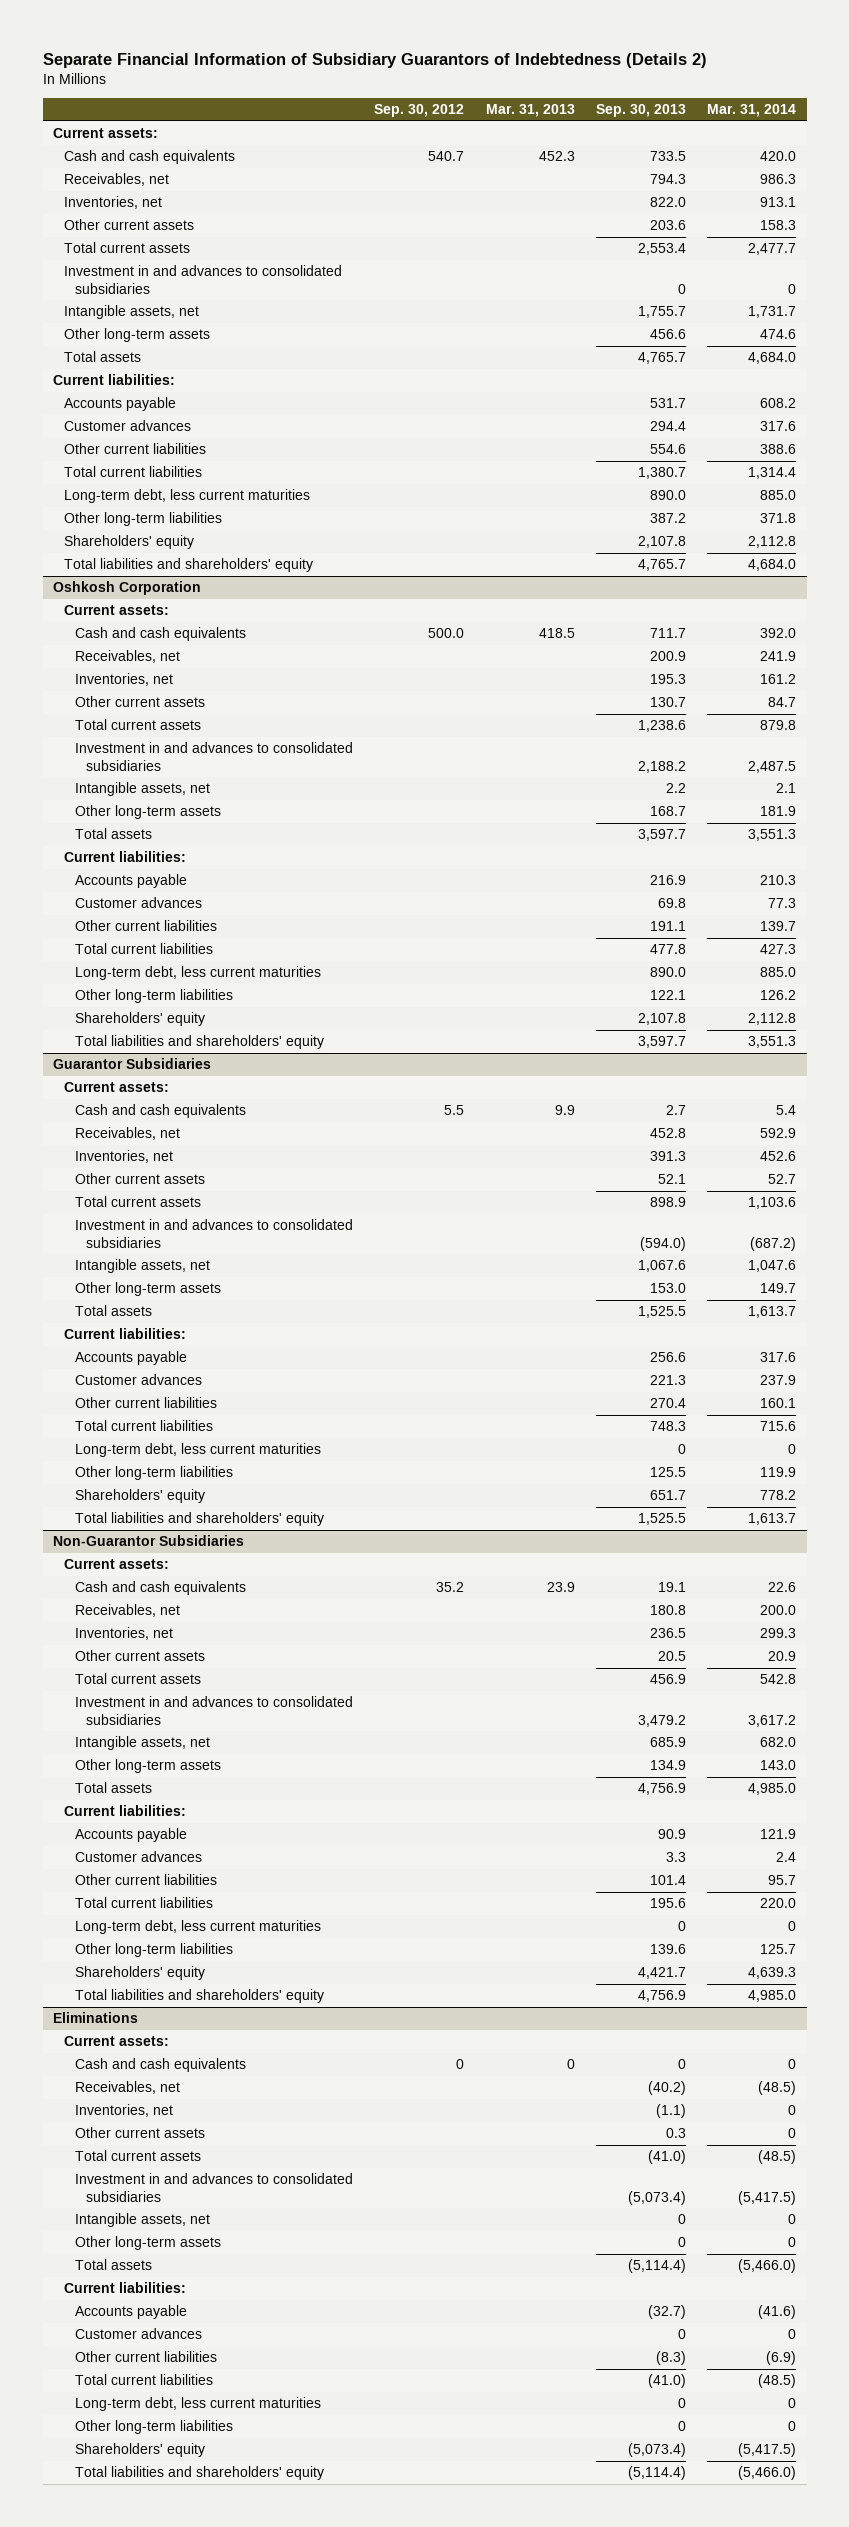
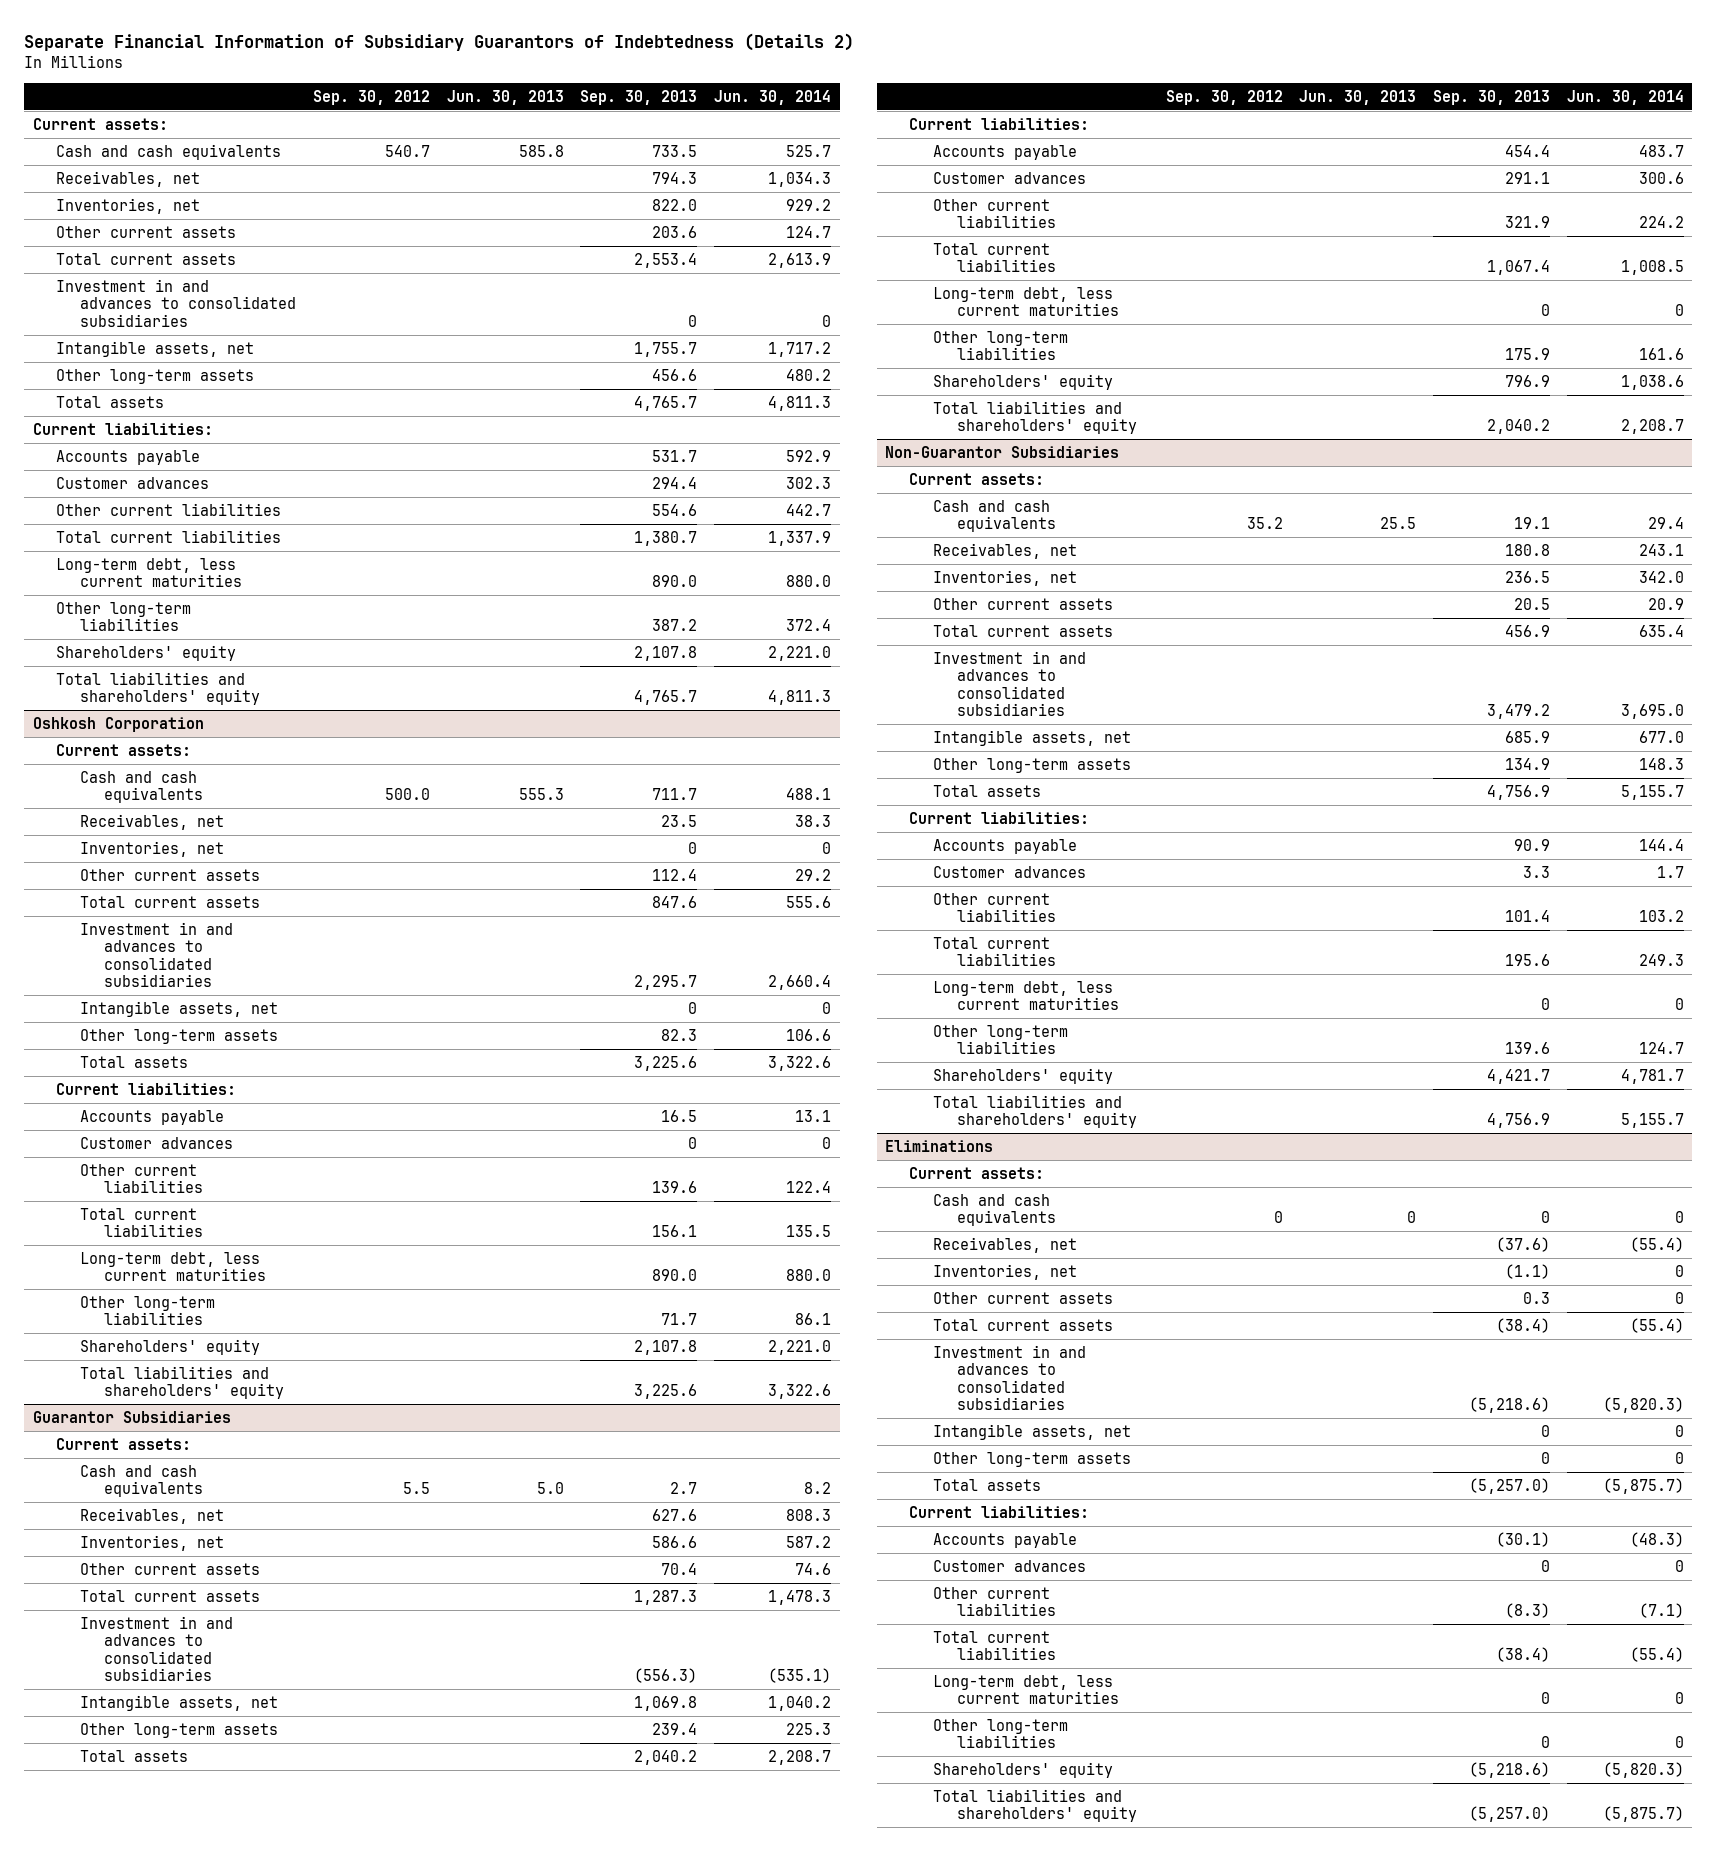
- | Sep. 30, 2012 | Mar. 31, 2013 | Sep. 30, 2013 | Mar. 31, 2014
+ | Sep. 30, 2012 | Jun. 30, 2013 | Sep. 30, 2013 | Jun. 30, 2014
@ Oshkosh Corporation
- Receivables, net | | | 200.9 | 241.9
- Inventories, net | | | 195.3 | 161.2
- Other current assets | | | 130.7 | 84.7
- Total current assets | | | 1,238.6 | 879.8
- Investment in and advances to consolidated subsidiaries | | | 2,188.2 | 2,487.5
- Intangible assets, net | | | 2.2 | 2.1
- Other long-term assets | | | 168.7 | 181.9
- Total assets | | | 3,597.7 | 3,551.3
+ Receivables, net | | | 23.5 | 38.3
+ Inventories, net | | | 0 | 0
+ Other current assets | | | 112.4 | 29.2
+ Total current assets | | | 847.6 | 555.6
+ Investment in and advances to consolidated subsidiaries | | | 2,295.7 | 2,660.4
+ Intangible assets, net | | | 0 | 0
+ Other long-term assets | | | 82.3 | 106.6
+ Total assets | | | 3,225.6 | 3,322.6
- Accounts payable | | | 216.9 | 210.3
- Customer advances | | | 69.8 | 77.3
- Other current liabilities | | | 191.1 | 139.7
- Total current liabilities | | | 477.8 | 427.3
+ Accounts payable | | | 16.5 | 13.1
+ Customer advances | | | 0 | 0
+ Other current liabilities | | | 139.6 | 122.4
+ Total current liabilities | | | 156.1 | 135.5
- Other long-term liabilities | | | 122.1 | 126.2
+ Other long-term liabilities | | | 71.7 | 86.1
- Total liabilities and shareholders' equity | | | 3,597.7 | 3,551.3
+ Total liabilities and shareholders' equity | | | 3,225.6 | 3,322.6
@ Guarantor Subsidiaries
- Receivables, net | | | 452.8 | 592.9
- Inventories, net | | | 391.3 | 452.6
- Other current assets | | | 52.1 | 52.7
- Total current assets | | | 898.9 | 1,103.6
- Investment in and advances to consolidated subsidiaries | | | (594.0) | (687.2)
- Intangible assets, net | | | 1,067.6 | 1,047.6
- Other long-term assets | | | 153.0 | 149.7
- Total assets | | | 1,525.5 | 1,613.7
+ Receivables, net | | | 627.6 | 808.3
+ Inventories, net | | | 586.6 | 587.2
+ Other current assets | | | 70.4 | 74.6
+ Total current assets | | | 1,287.3 | 1,478.3
+ Investment in and advances to consolidated subsidiaries | | | (556.3) | (535.1)
+ Intangible assets, net | | | 1,069.8 | 1,040.2
+ Other long-term assets | | | 239.4 | 225.3
+ Total assets | | | 2,040.2 | 2,208.7
- Accounts payable | | | 256.6 | 317.6
- Customer advances | | | 221.3 | 237.9
- Other current liabilities | | | 270.4 | 160.1
- Total current liabilities | | | 748.3 | 715.6
+ Accounts payable | | | 454.4 | 483.7
+ Customer advances | | | 291.1 | 300.6
+ Other current liabilities | | | 321.9 | 224.2
+ Total current liabilities | | | 1,067.4 | 1,008.5
- Other long-term liabilities | | | 125.5 | 119.9
- Shareholders' equity | | | 651.7 | 778.2
- Total liabilities and shareholders' equity | | | 1,525.5 | 1,613.7
+ Other long-term liabilities | | | 175.9 | 161.6
+ Shareholders' equity | | | 796.9 | 1,038.6
+ Total liabilities and shareholders' equity | | | 2,040.2 | 2,208.7
@ Eliminations
- Receivables, net | | | (40.2) | (48.5)
+ Receivables, net | | | (37.6) | (55.4)
- Total current assets | | | (41.0) | (48.5)
- Investment in and advances to consolidated subsidiaries | | | (5,073.4) | (5,417.5)
+ Total current assets | | | (38.4) | (55.4)
+ Investment in and advances to consolidated subsidiaries | | | (5,218.6) | (5,820.3)
- Total assets | | | (5,114.4) | (5,466.0)
+ Total assets | | | (5,257.0) | (5,875.7)
- Accounts payable | | | (32.7) | (41.6)
+ Accounts payable | | | (30.1) | (48.3)
- Total current liabilities | | | (41.0) | (48.5)
+ Total current liabilities | | | (38.4) | (55.4)
- Shareholders' equity | | | (5,073.4) | (5,417.5)
- Total liabilities and shareholders' equity | | | (5,114.4) | (5,466.0)
+ Shareholders' equity | | | (5,218.6) | (5,820.3)
+ Total liabilities and shareholders' equity | | | (5,257.0) | (5,875.7)

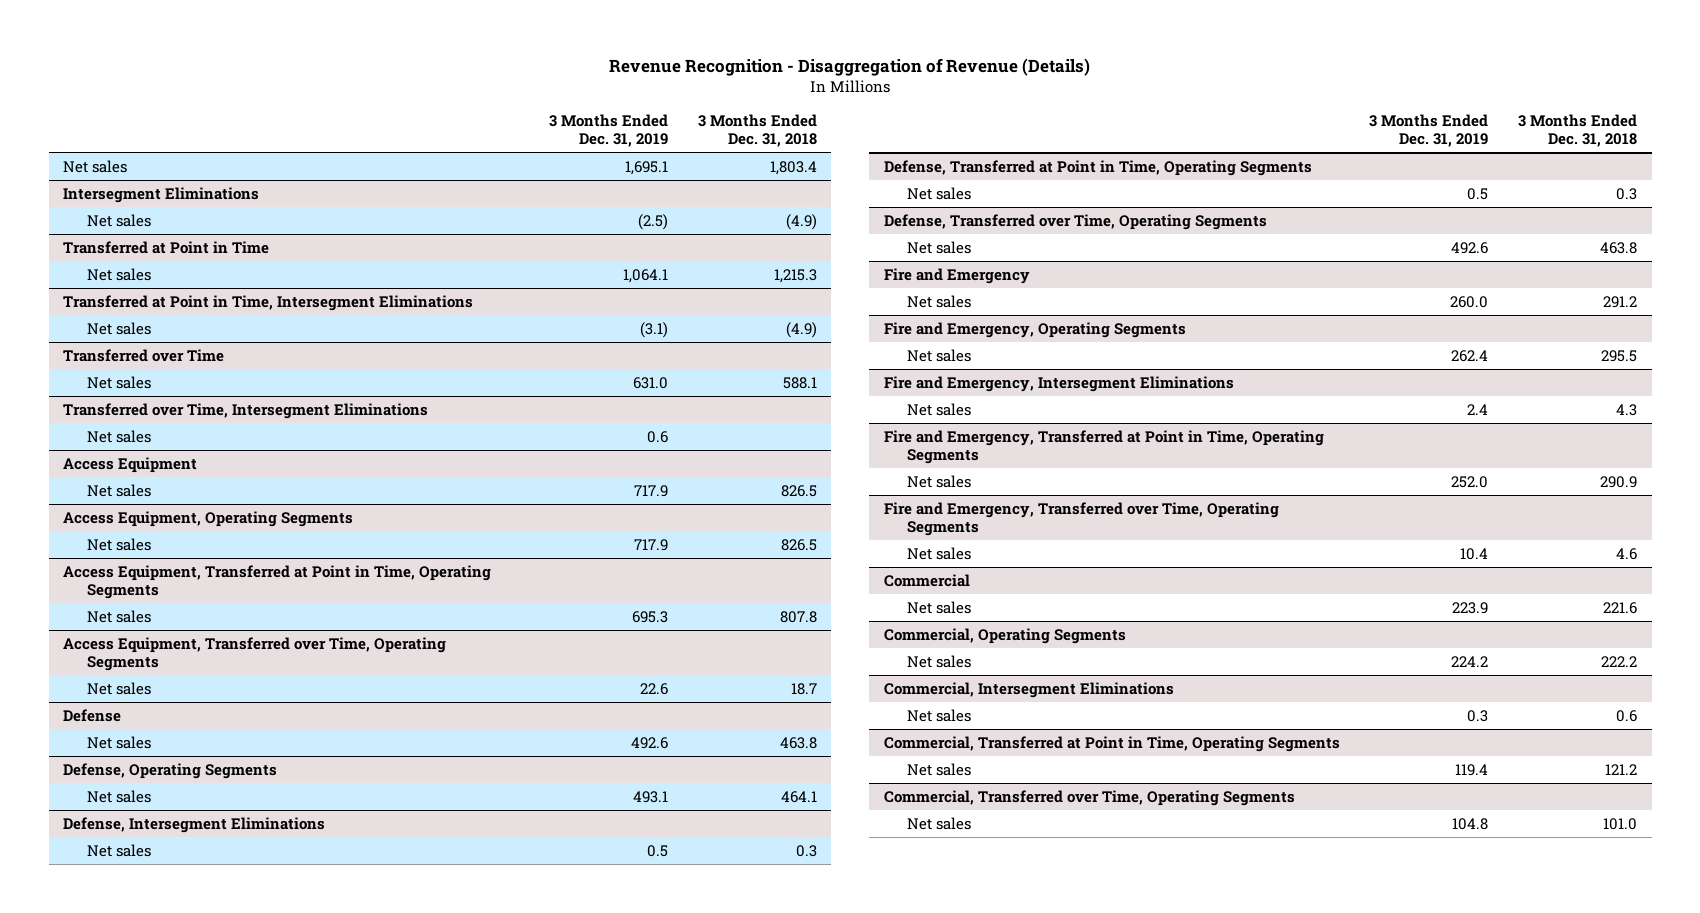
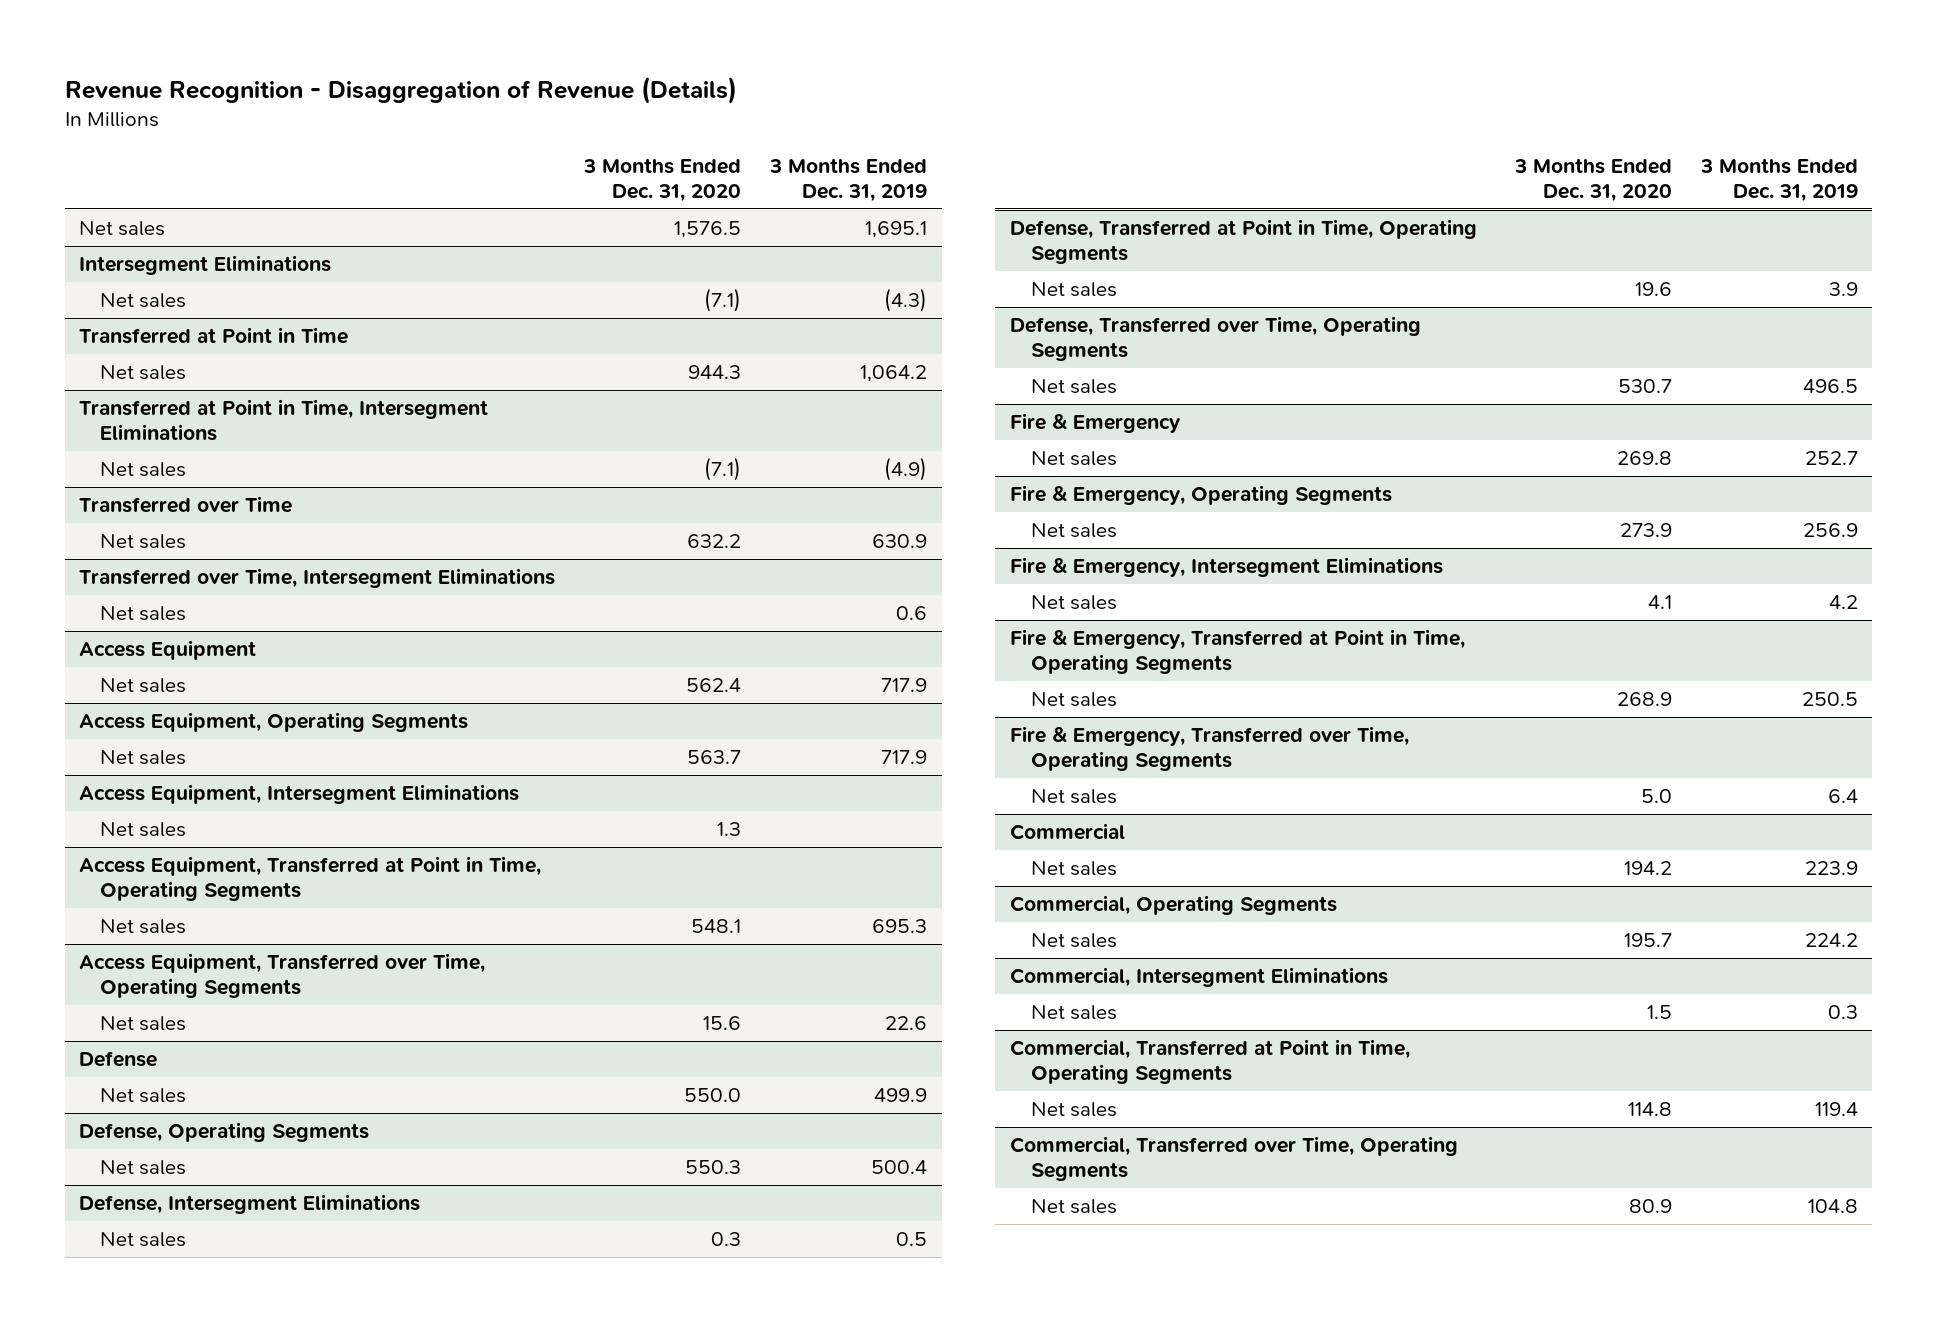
- | 3 Months Ended Dec. 31, 2019 | 3 Months Ended Dec. 31, 2018
+ | 3 Months Ended Dec. 31, 2020 | 3 Months Ended Dec. 31, 2019
@ Intersegment Eliminations
- Net sales | (2.5) | (4.9)
+ Net sales | (7.1) | (4.3)
@ Transferred at Point in Time
- Net sales | 1,064.1 | 1,215.3
+ Net sales | 944.3 | 1,064.2
@ Transferred at Point in Time, Intersegment Eliminations
- Net sales | (3.1) | (4.9)
+ Net sales | (7.1) | (4.9)
@ Transferred over Time
- Net sales | 631.0 | 588.1
+ Net sales | 632.2 | 630.9
+ Access Equipment, Intersegment Eliminations
+ Net sales | 1.3 |
@ Defense
- Net sales | 492.6 | 463.8
+ Net sales | 550.0 | 499.9
@ Defense, Operating Segments
- Net sales | 493.1 | 464.1
+ Net sales | 550.3 | 500.4
@ Defense, Transferred at Point in Time, Operating Segments
- Net sales | 0.5 | 0.3
+ Net sales | 19.6 | 3.9
@ Defense, Transferred over Time, Operating Segments
- Net sales | 492.6 | 463.8
- Fire and Emergency
- Net sales | 260.0 | 291.2
- Fire and Emergency, Operating Segments
- Net sales | 262.4 | 295.5
- Fire and Emergency, Intersegment Eliminations
- Net sales | 2.4 | 4.3
- Fire and Emergency, Transferred at Point in Time, Operating Segments
- Net sales | 252.0 | 290.9
- Fire and Emergency, Transferred over Time, Operating Segments
- Net sales | 10.4 | 4.6
@ Defense, Transferred over Time, Operating Segments
+ Net sales | 530.7 | 496.5
+ Fire & Emergency
+ Net sales | 269.8 | 252.7
+ Fire & Emergency, Operating Segments
+ Net sales | 273.9 | 256.9
+ Fire & Emergency, Intersegment Eliminations
+ Net sales | 4.1 | 4.2
+ Fire & Emergency, Transferred at Point in Time, Operating Segments
+ Net sales | 268.9 | 250.5
+ Fire & Emergency, Transferred over Time, Operating Segments
+ Net sales | 5.0 | 6.4

